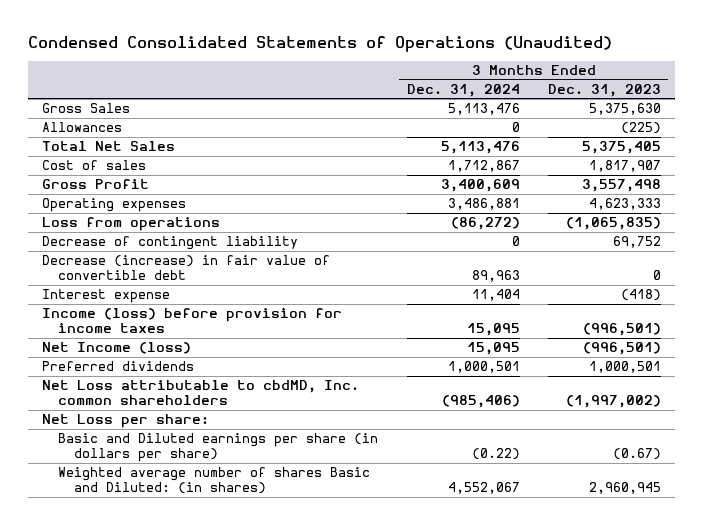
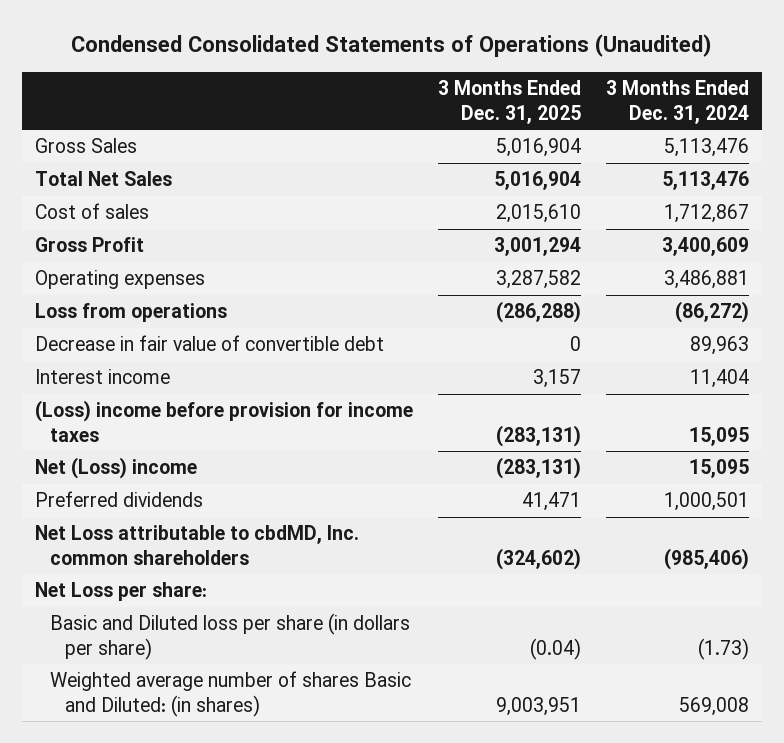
- | 3 Months Ended Dec. 31, 2024 | 3 Months Ended Dec. 31, 2023
+ | 3 Months Ended Dec. 31, 2025 | 3 Months Ended Dec. 31, 2024
- Allowances | 0 | (225)
- Decrease of contingent liability | 0 | 69,752
- Decrease (increase) in fair value of convertible debt | 89,963 | 0
- Interest expense | 11,404 | (418)
- Income (loss) before provision for income taxes | 15,095 | (996,501)
- Net Income (loss) | 15,095 | (996,501)
+ Decrease in fair value of convertible debt | 0 | 89,963
+ Interest income | 3,157 | 11,404
+ (Loss) income before provision for income taxes | (283,131) | 15,095
+ Net (Loss) income | (283,131) | 15,095
- Basic and Diluted earnings per share (in dollars per share) | (0.22) | (0.67)
- Weighted average number of shares Basic and Diluted: (in shares) | 4,552,067 | 2,960,945
+ Basic and Diluted loss per share (in dollars per share) | (0.04) | (1.73)
+ Weighted average number of shares Basic and Diluted: (in shares) | 9,003,951 | 569,008

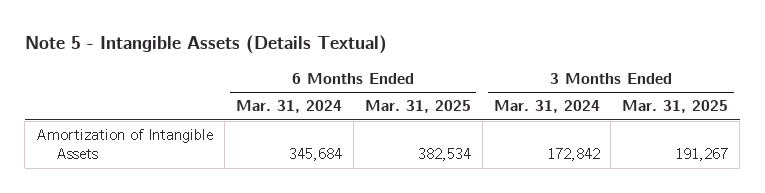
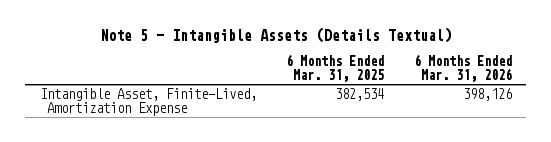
- | 6 Months Ended Mar. 31, 2024 | 6 Months Ended Mar. 31, 2025 | 3 Months Ended Mar. 31, 2024 | 3 Months Ended Mar. 31, 2025
+ | 6 Months Ended Mar. 31, 2025 | 6 Months Ended Mar. 31, 2026
- Amortization of Intangible Assets | 345,684 | 382,534 | 172,842 | 191,267
+ Intangible Asset, Finite-Lived, Amortization Expense | 382,534 | 398,126

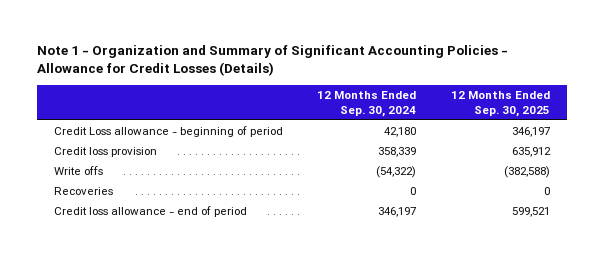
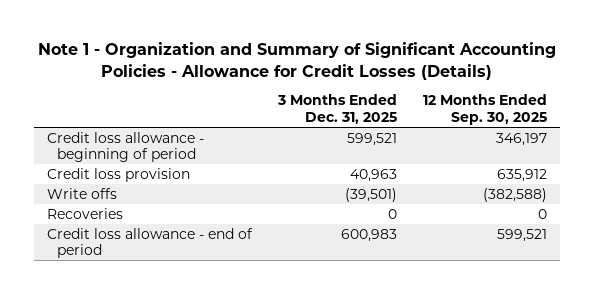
- | 12 Months Ended Sep. 30, 2024 | 12 Months Ended Sep. 30, 2025
+ | 3 Months Ended Dec. 31, 2025 | 12 Months Ended Sep. 30, 2025
- Credit Loss allowance - beginning of period | 42,180 | 346,197
+ Credit loss allowance - beginning of period | 599,521 | 346,197

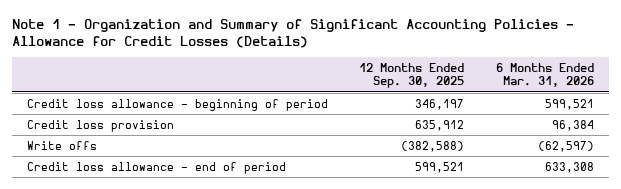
- | 3 Months Ended Dec. 31, 2025 | 12 Months Ended Sep. 30, 2025
+ | 12 Months Ended Sep. 30, 2025 | 6 Months Ended Mar. 31, 2026
- Recoveries | 0 | 0

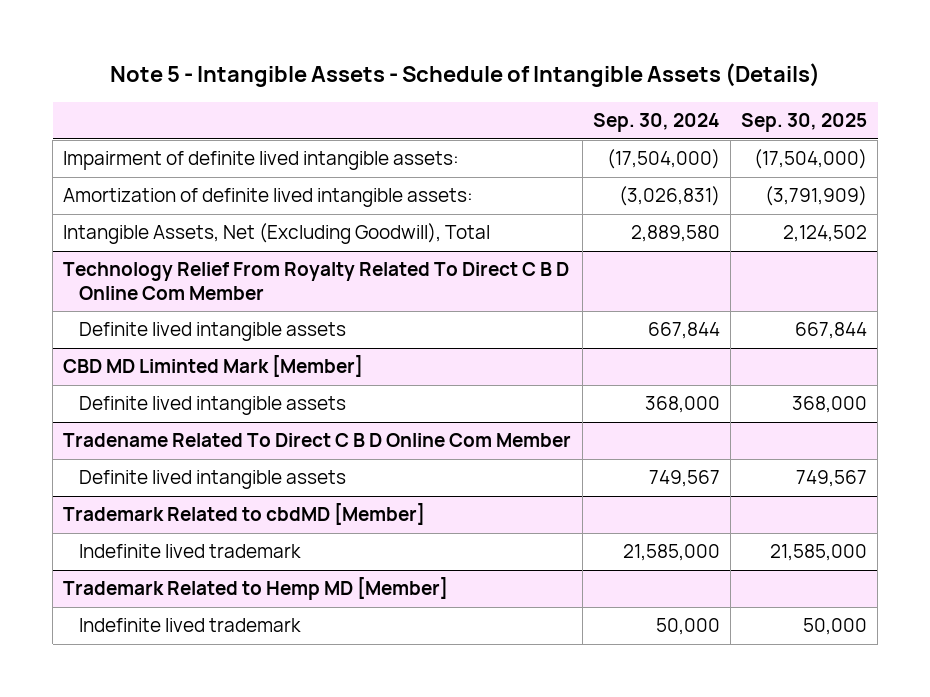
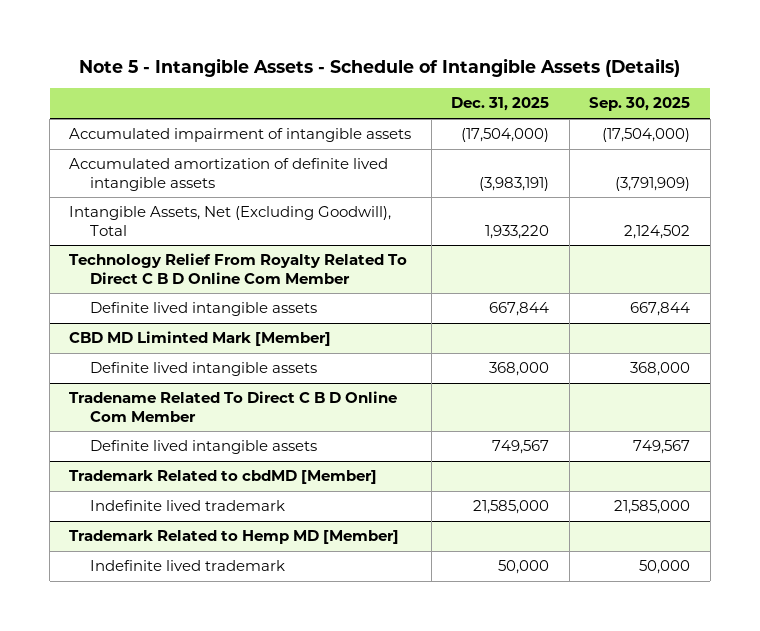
- | Sep. 30, 2024 | Sep. 30, 2025
+ | Dec. 31, 2025 | Sep. 30, 2025
- Impairment of definite lived intangible assets: | (17,504,000) | (17,504,000)
- Amortization of definite lived intangible assets: | (3,026,831) | (3,791,909)
+ Accumulated impairment of intangible assets | (17,504,000) | (17,504,000)
+ Accumulated amortization of definite lived intangible assets | (3,983,191) | (3,791,909)

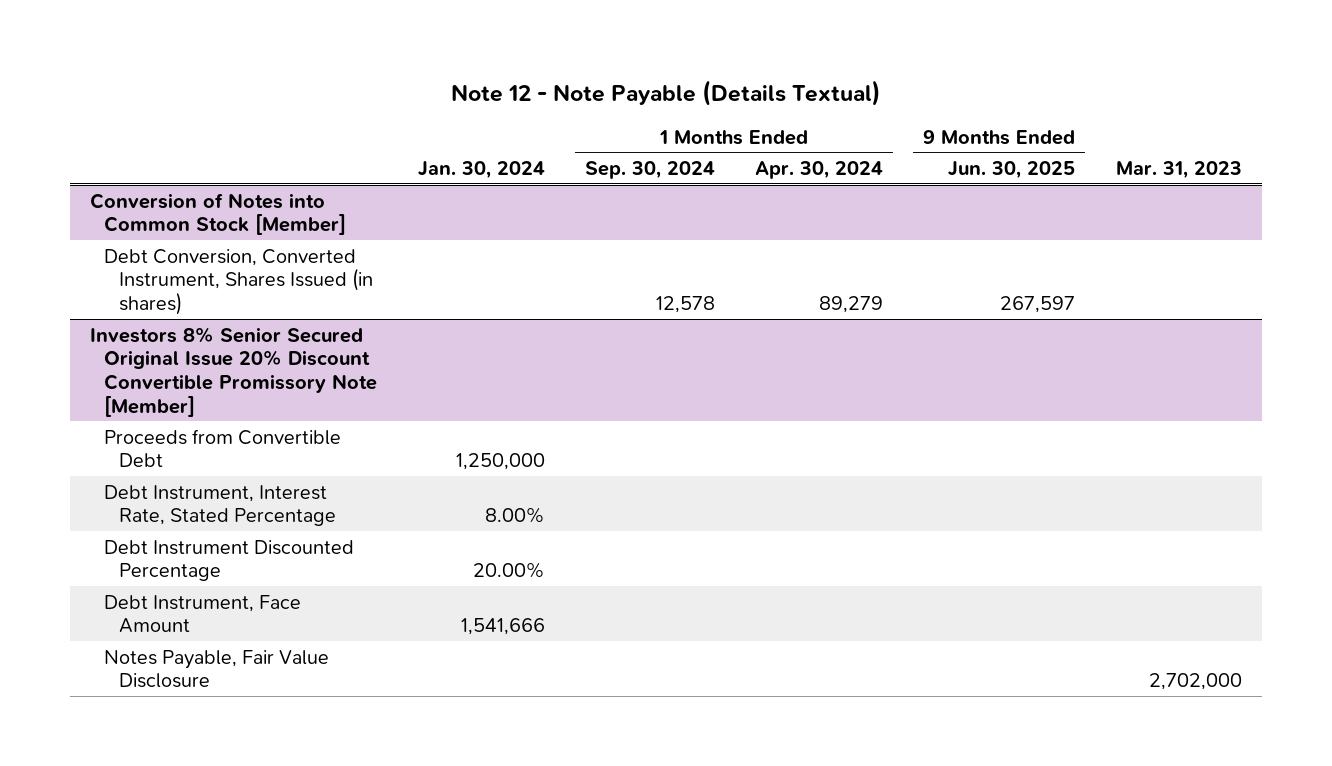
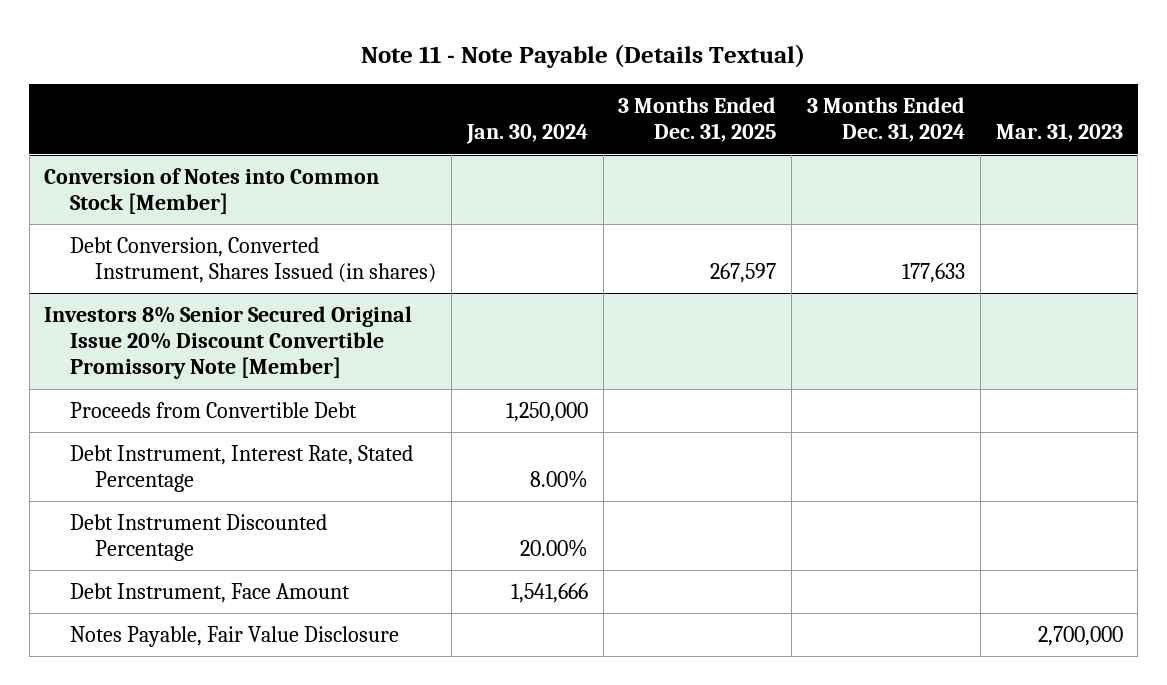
- Note 12 - Note Payable (Details Textual)
+ Note 11 - Note Payable (Details Textual)
- | Jan. 30, 2024 | 1 Months Ended Sep. 30, 2024 | 1 Months Ended Apr. 30, 2024 | 9 Months Ended Jun. 30, 2025 | Mar. 31, 2023
+ | Jan. 30, 2024 | 3 Months Ended Dec. 31, 2025 | 3 Months Ended Dec. 31, 2024 | Mar. 31, 2023
@ Investors 8% Senior Secured Original Issue 20% Discount Convertible Promissory Note [Member]
- Notes Payable, Fair Value Disclosure | | | | | 2,702,000
+ Notes Payable, Fair Value Disclosure | | | | 2,700,000

